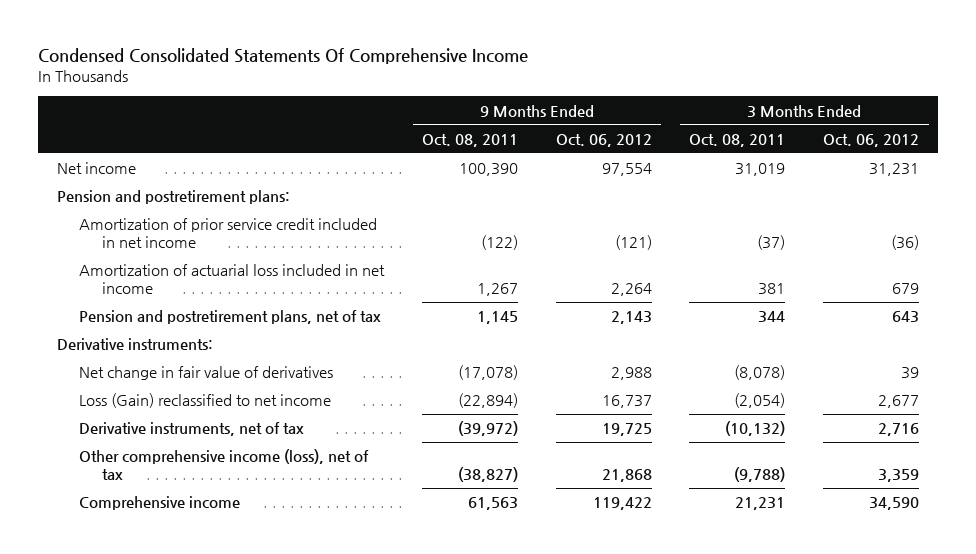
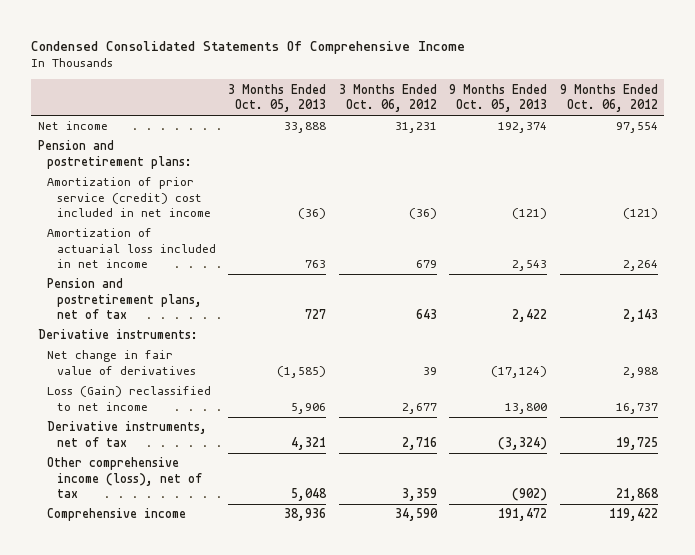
- | 9 Months Ended Oct. 08, 2011 | 9 Months Ended Oct. 06, 2012 | 3 Months Ended Oct. 08, 2011 | 3 Months Ended Oct. 06, 2012
+ | 3 Months Ended Oct. 05, 2013 | 3 Months Ended Oct. 06, 2012 | 9 Months Ended Oct. 05, 2013 | 9 Months Ended Oct. 06, 2012
- Amortization of prior service credit included in net income | (122) | (121) | (37) | (36)
+ Amortization of prior service (credit) cost included in net income | (36) | (36) | (121) | (121)

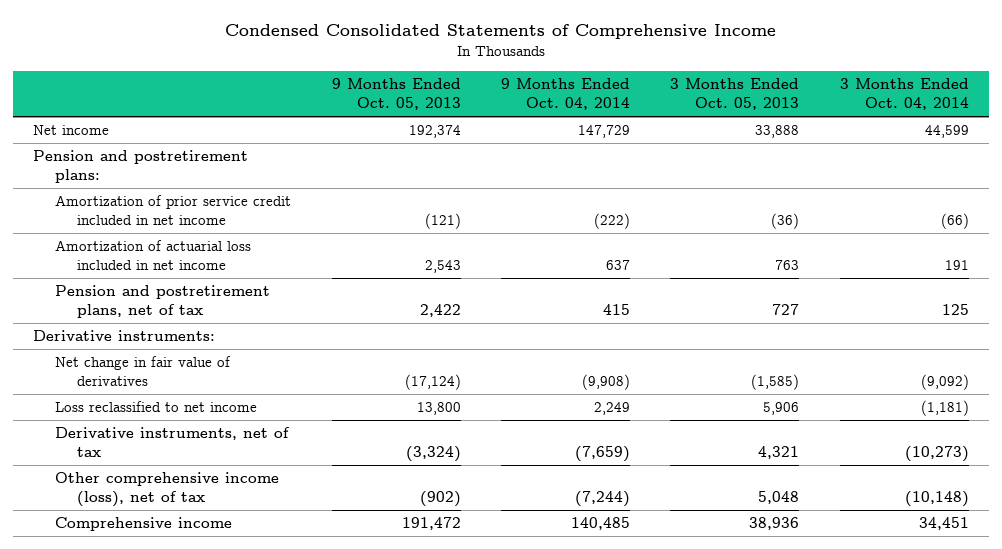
- Condensed Consolidated Statements Of Comprehensive Income
+ Condensed Consolidated Statements of Comprehensive Income
- | 3 Months Ended Oct. 05, 2013 | 3 Months Ended Oct. 06, 2012 | 9 Months Ended Oct. 05, 2013 | 9 Months Ended Oct. 06, 2012
+ | 9 Months Ended Oct. 05, 2013 | 9 Months Ended Oct. 04, 2014 | 3 Months Ended Oct. 05, 2013 | 3 Months Ended Oct. 04, 2014
- Amortization of prior service (credit) cost included in net income | (36) | (36) | (121) | (121)
+ Amortization of prior service credit included in net income | (121) | (222) | (36) | (66)
- Loss (Gain) reclassified to net income | 5,906 | 2,677 | 13,800 | 16,737
+ Loss reclassified to net income | 13,800 | 2,249 | 5,906 | (1,181)

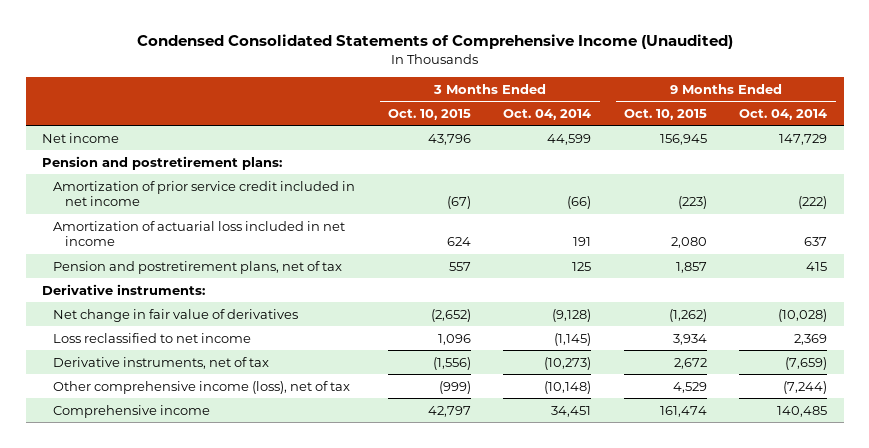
- Condensed Consolidated Statements of Comprehensive Income
+ Condensed Consolidated Statements of Comprehensive Income (Unaudited)
- | 9 Months Ended Oct. 05, 2013 | 9 Months Ended Oct. 04, 2014 | 3 Months Ended Oct. 05, 2013 | 3 Months Ended Oct. 04, 2014
+ | 3 Months Ended Oct. 10, 2015 | 3 Months Ended Oct. 04, 2014 | 9 Months Ended Oct. 10, 2015 | 9 Months Ended Oct. 04, 2014
- Net change in fair value of derivatives | (17,124) | (9,908) | (1,585) | (9,092)
- Loss reclassified to net income | 13,800 | 2,249 | 5,906 | (1,181)
+ Net change in fair value of derivatives | (2,652) | (9,128) | (1,262) | (10,028)
+ Loss reclassified to net income | 1,096 | (1,145) | 3,934 | 2,369

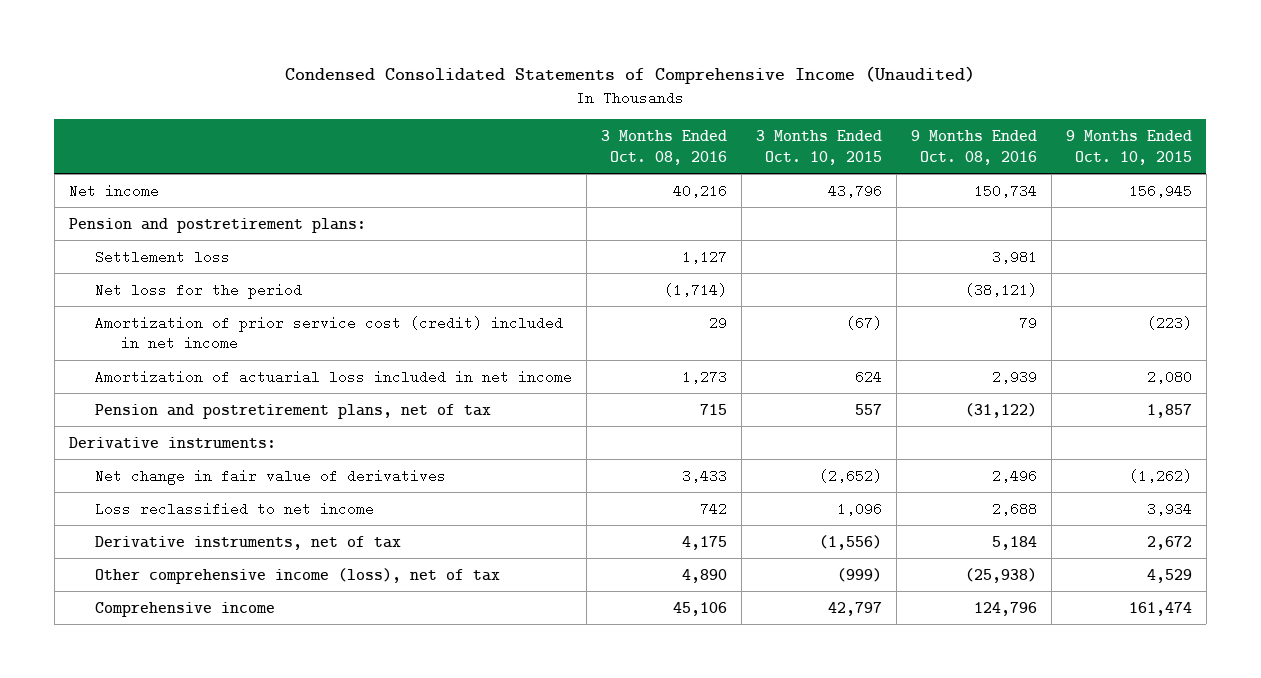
- | 3 Months Ended Oct. 10, 2015 | 3 Months Ended Oct. 04, 2014 | 9 Months Ended Oct. 10, 2015 | 9 Months Ended Oct. 04, 2014
+ | 3 Months Ended Oct. 08, 2016 | 3 Months Ended Oct. 10, 2015 | 9 Months Ended Oct. 08, 2016 | 9 Months Ended Oct. 10, 2015
- Amortization of prior service credit included in net income | (67) | (66) | (223) | (222)
+ Settlement loss | 1,127 | | 3,981 |
+ Net loss for the period | (1,714) | | (38,121) |
+ Amortization of prior service cost (credit) included in net income | 29 | (67) | 79 | (223)

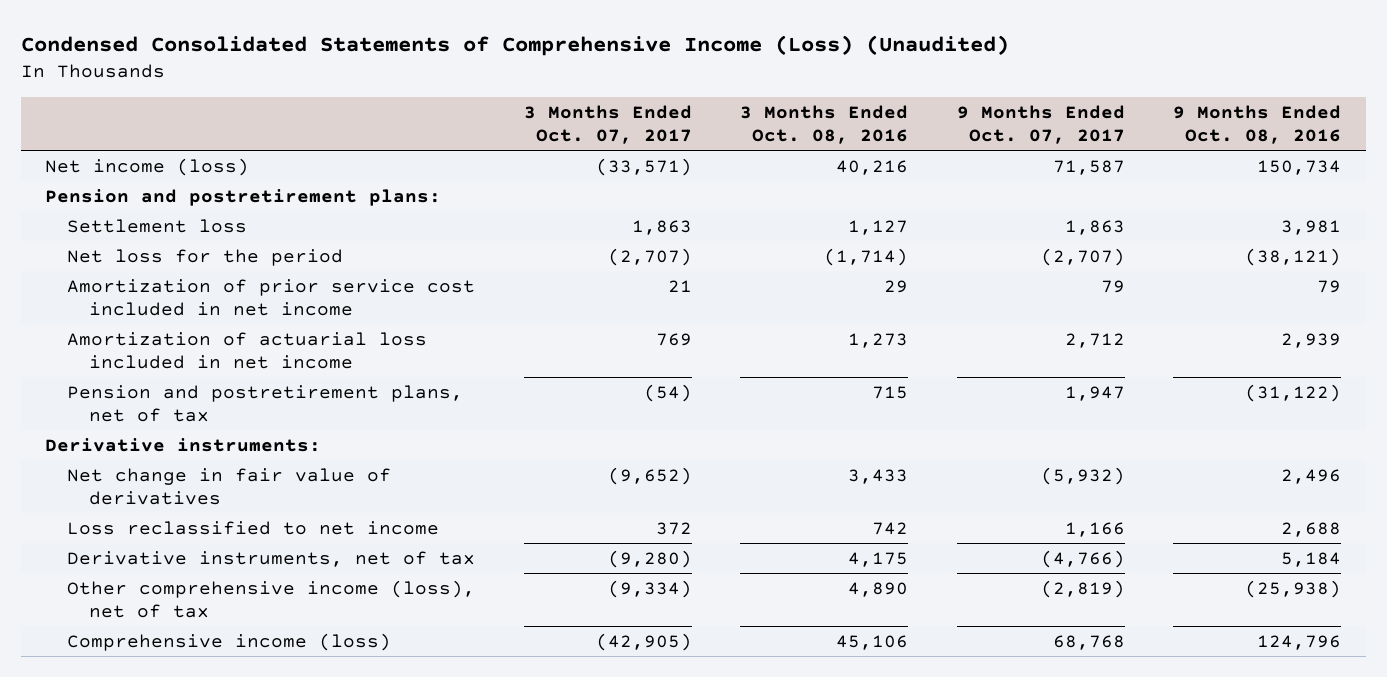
- Condensed Consolidated Statements of Comprehensive Income (Unaudited)
+ Condensed Consolidated Statements of Comprehensive Income (Loss) (Unaudited)
- | 3 Months Ended Oct. 08, 2016 | 3 Months Ended Oct. 10, 2015 | 9 Months Ended Oct. 08, 2016 | 9 Months Ended Oct. 10, 2015
+ | 3 Months Ended Oct. 07, 2017 | 3 Months Ended Oct. 08, 2016 | 9 Months Ended Oct. 07, 2017 | 9 Months Ended Oct. 08, 2016
- Net income | 40,216 | 43,796 | 150,734 | 156,945
+ Net income (loss) | (33,571) | 40,216 | 71,587 | 150,734
- Amortization of prior service cost (credit) included in net income | 29 | (67) | 79 | (223)
+ Amortization of prior service cost included in net income | 21 | 29 | 79 | 79
- Comprehensive income | 45,106 | 42,797 | 124,796 | 161,474
+ Comprehensive income (loss) | (42,905) | 45,106 | 68,768 | 124,796

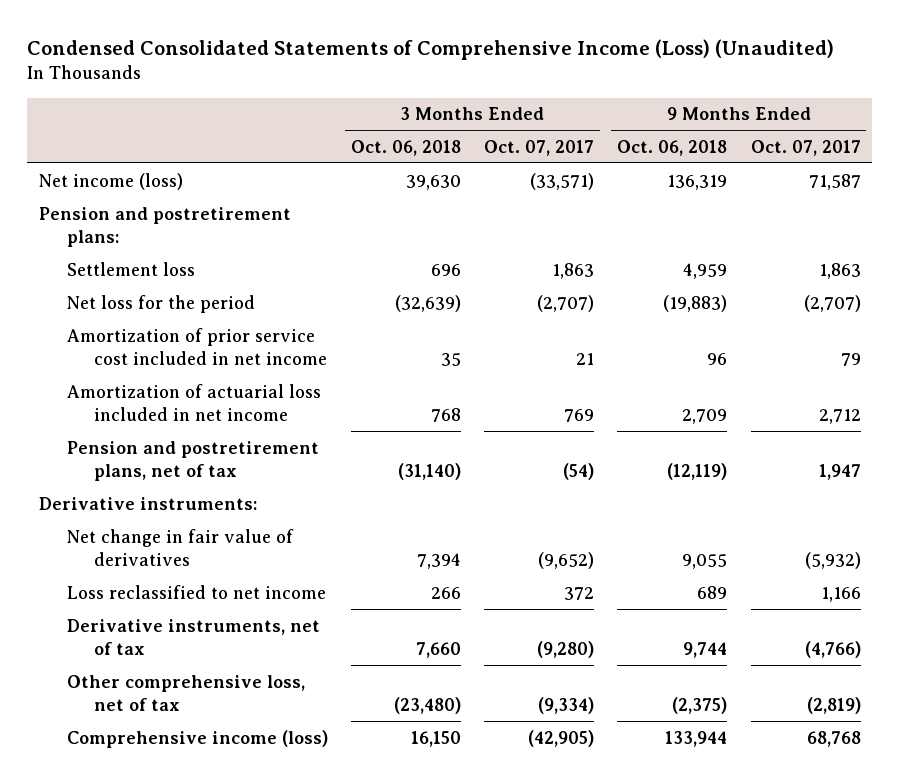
- | 3 Months Ended Oct. 07, 2017 | 3 Months Ended Oct. 08, 2016 | 9 Months Ended Oct. 07, 2017 | 9 Months Ended Oct. 08, 2016
+ | 3 Months Ended Oct. 06, 2018 | 3 Months Ended Oct. 07, 2017 | 9 Months Ended Oct. 06, 2018 | 9 Months Ended Oct. 07, 2017
- Other comprehensive income (loss), net of tax | (9,334) | 4,890 | (2,819) | (25,938)
+ Other comprehensive loss, net of tax | (23,480) | (9,334) | (2,375) | (2,819)

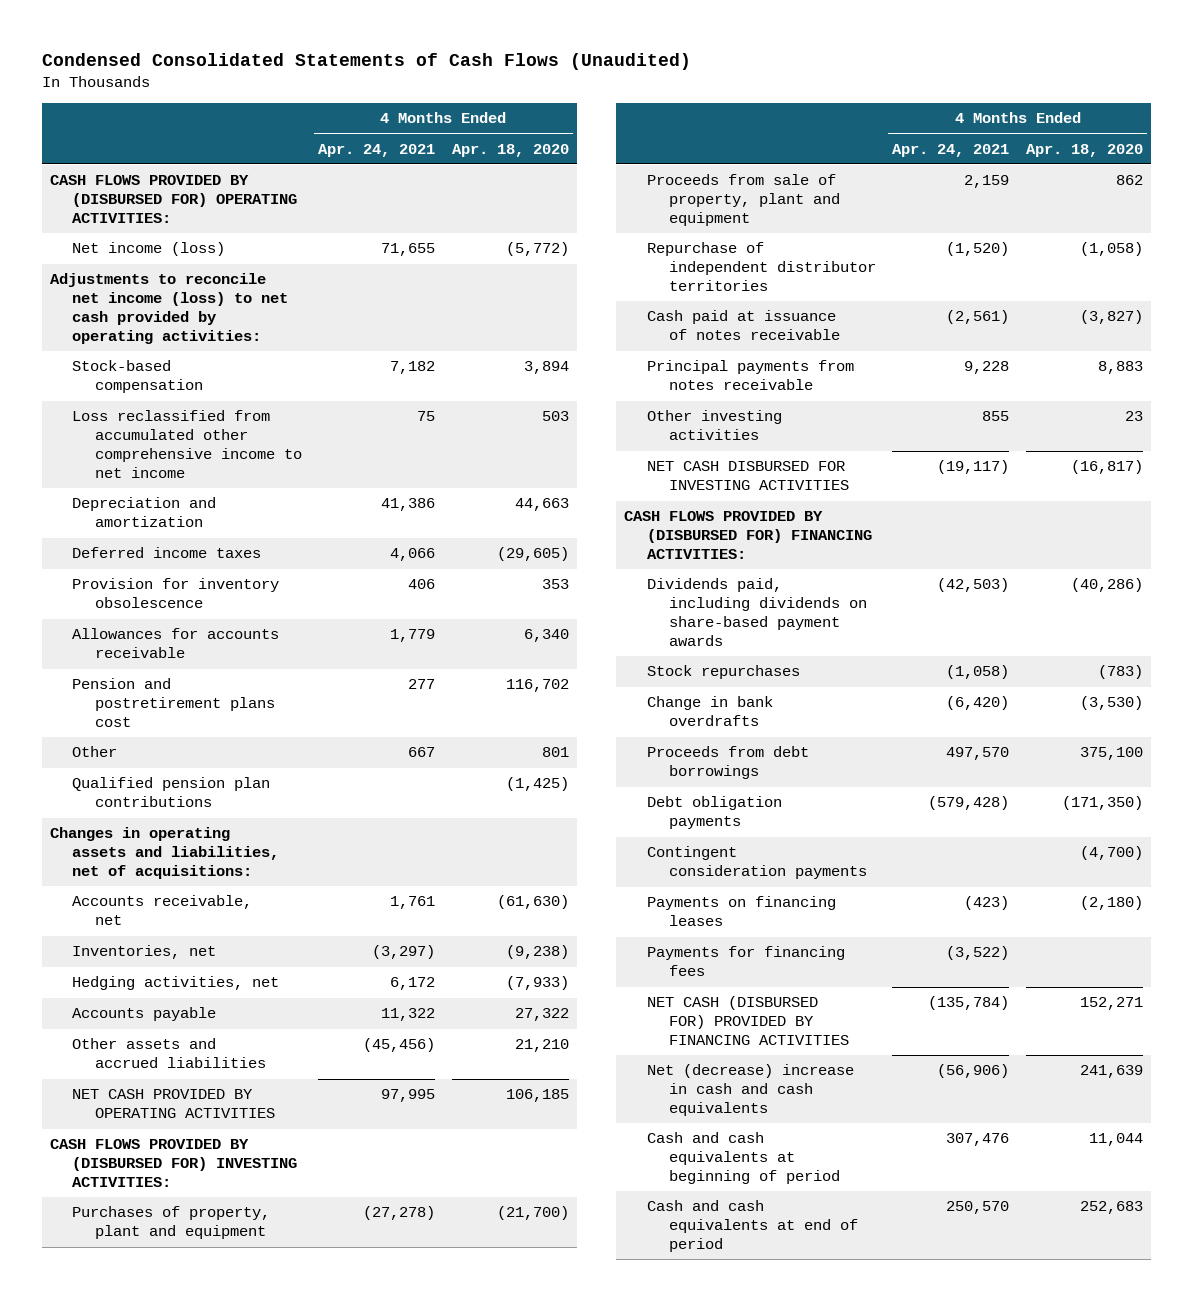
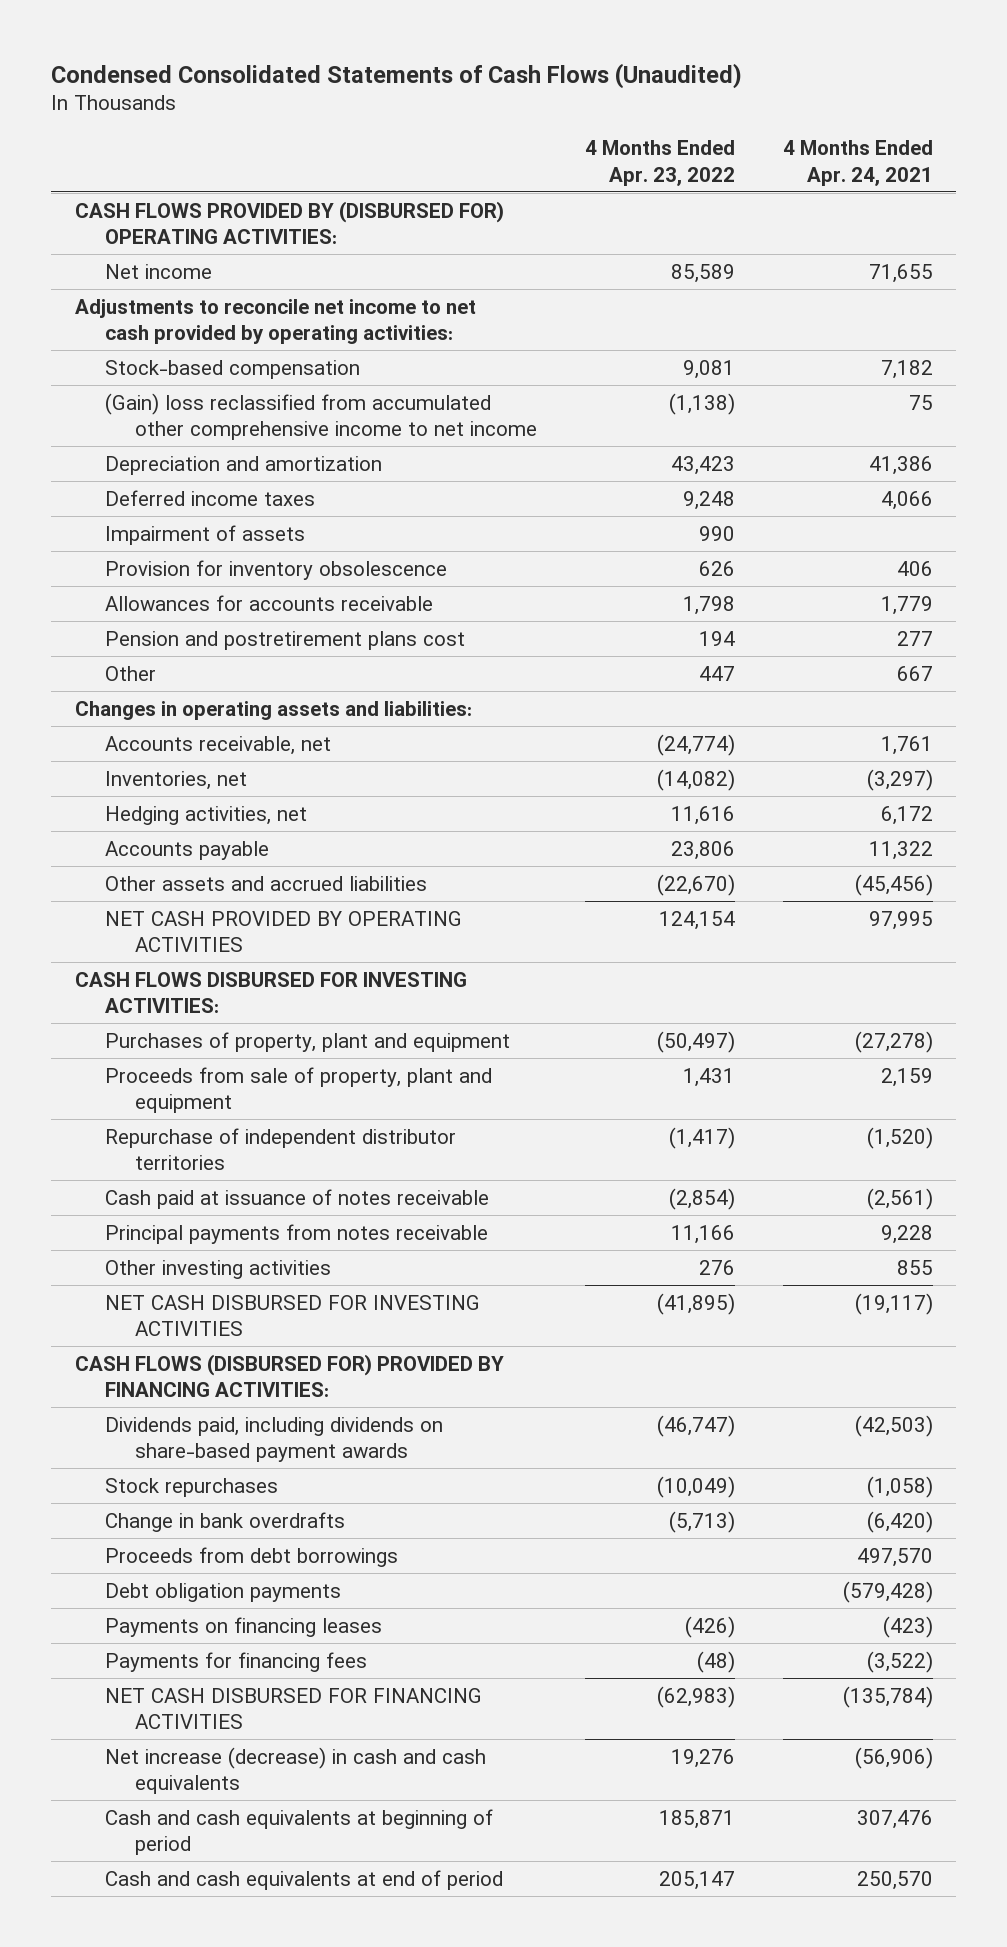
- | 4 Months Ended Apr. 24, 2021 | 4 Months Ended Apr. 18, 2020
+ | 4 Months Ended Apr. 23, 2022 | 4 Months Ended Apr. 24, 2021
- Net income (loss) | 71,655 | (5,772)
- Adjustments to reconcile net income (loss) to net cash provided by operating activities:
+ Net income | 85,589 | 71,655
+ Adjustments to reconcile net income to net cash provided by operating activities:
- Loss reclassified from accumulated other comprehensive income to net income | 75 | 503
+ (Gain) loss reclassified from accumulated other comprehensive income to net income | (1,138) | 75
+ Impairment of assets | 990 |
- Qualified pension plan contributions | | (1,425)
- Changes in operating assets and liabilities, net of acquisitions:
+ Changes in operating assets and liabilities:
- CASH FLOWS PROVIDED BY (DISBURSED FOR) INVESTING ACTIVITIES:
+ CASH FLOWS DISBURSED FOR INVESTING ACTIVITIES:
- CASH FLOWS PROVIDED BY (DISBURSED FOR) FINANCING ACTIVITIES:
+ CASH FLOWS (DISBURSED FOR) PROVIDED BY FINANCING ACTIVITIES:
- Contingent consideration payments | | (4,700)
- NET CASH (DISBURSED FOR) PROVIDED BY FINANCING ACTIVITIES | (135,784) | 152,271
- Net (decrease) increase in cash and cash equivalents | (56,906) | 241,639
+ NET CASH DISBURSED FOR FINANCING ACTIVITIES | (62,983) | (135,784)
+ Net increase (decrease) in cash and cash equivalents | 19,276 | (56,906)

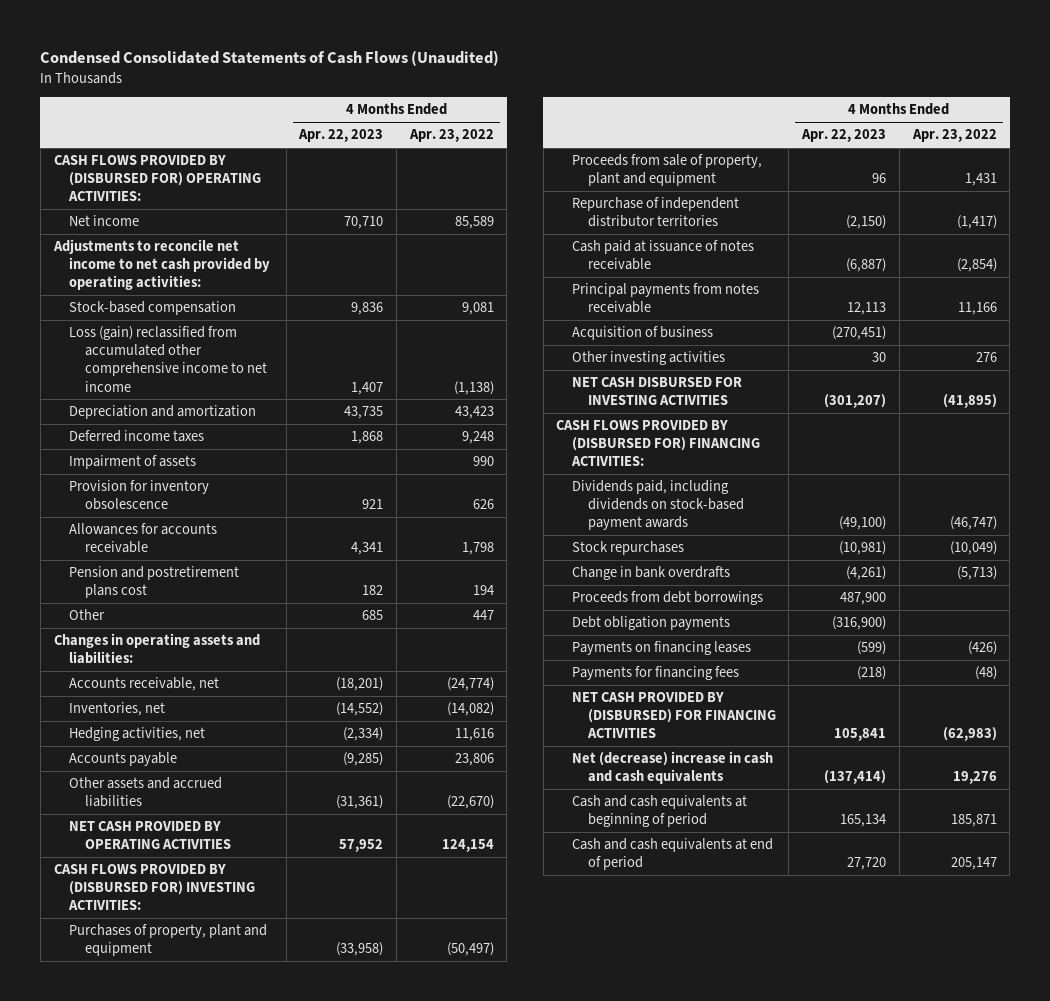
- | 4 Months Ended Apr. 23, 2022 | 4 Months Ended Apr. 24, 2021
+ | 4 Months Ended Apr. 22, 2023 | 4 Months Ended Apr. 23, 2022
- (Gain) loss reclassified from accumulated other comprehensive income to net income | (1,138) | 75
+ Loss (gain) reclassified from accumulated other comprehensive income to net income | 1,407 | (1,138)
- CASH FLOWS DISBURSED FOR INVESTING ACTIVITIES:
+ CASH FLOWS PROVIDED BY (DISBURSED FOR) INVESTING ACTIVITIES:
+ Acquisition of business | (270,451) |
- CASH FLOWS (DISBURSED FOR) PROVIDED BY FINANCING ACTIVITIES:
- Dividends paid, including dividends on share-based payment awards | (46,747) | (42,503)
+ CASH FLOWS PROVIDED BY (DISBURSED FOR) FINANCING ACTIVITIES:
+ Dividends paid, including dividends on stock-based payment awards | (49,100) | (46,747)
- NET CASH DISBURSED FOR FINANCING ACTIVITIES | (62,983) | (135,784)
- Net increase (decrease) in cash and cash equivalents | 19,276 | (56,906)
+ NET CASH PROVIDED BY (DISBURSED) FOR FINANCING ACTIVITIES | 105,841 | (62,983)
+ Net (decrease) increase in cash and cash equivalents | (137,414) | 19,276

